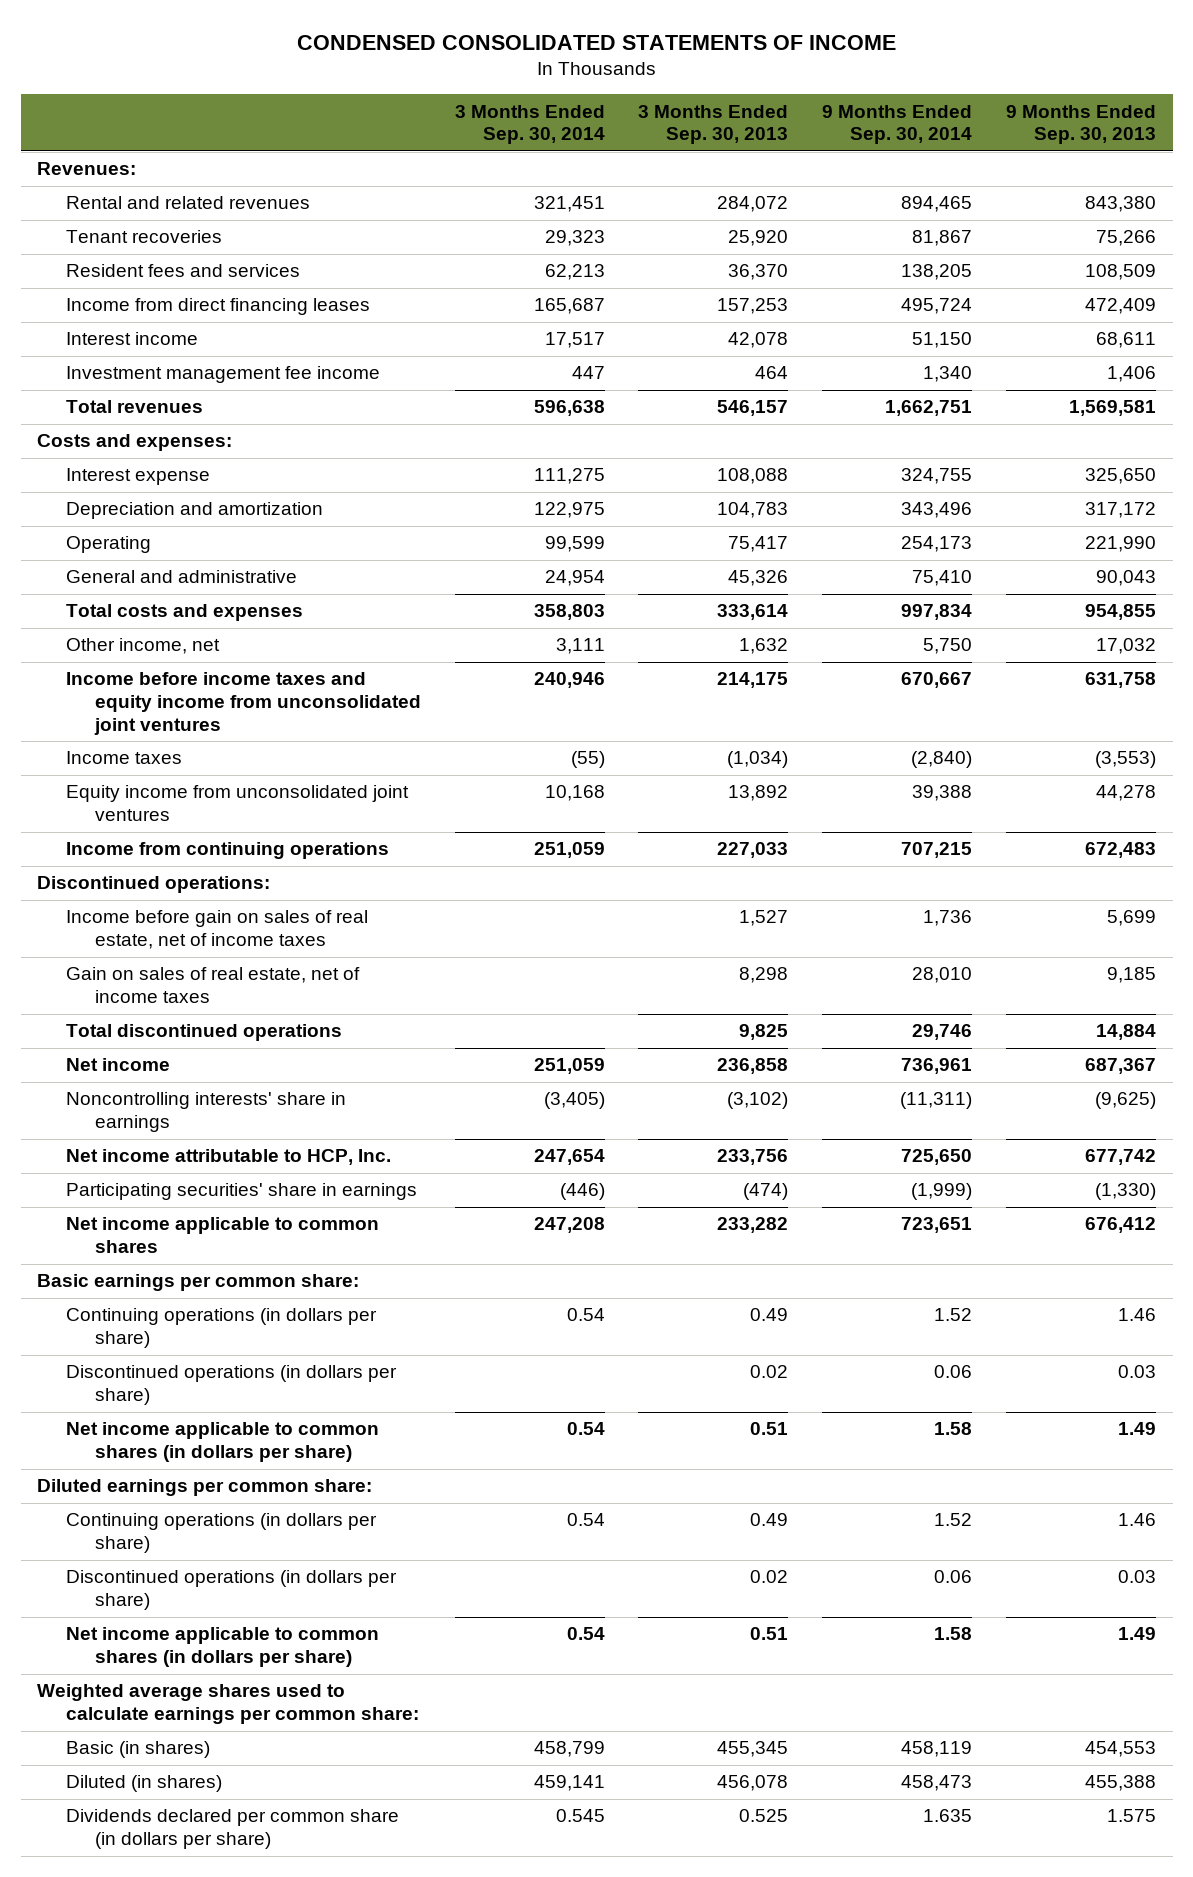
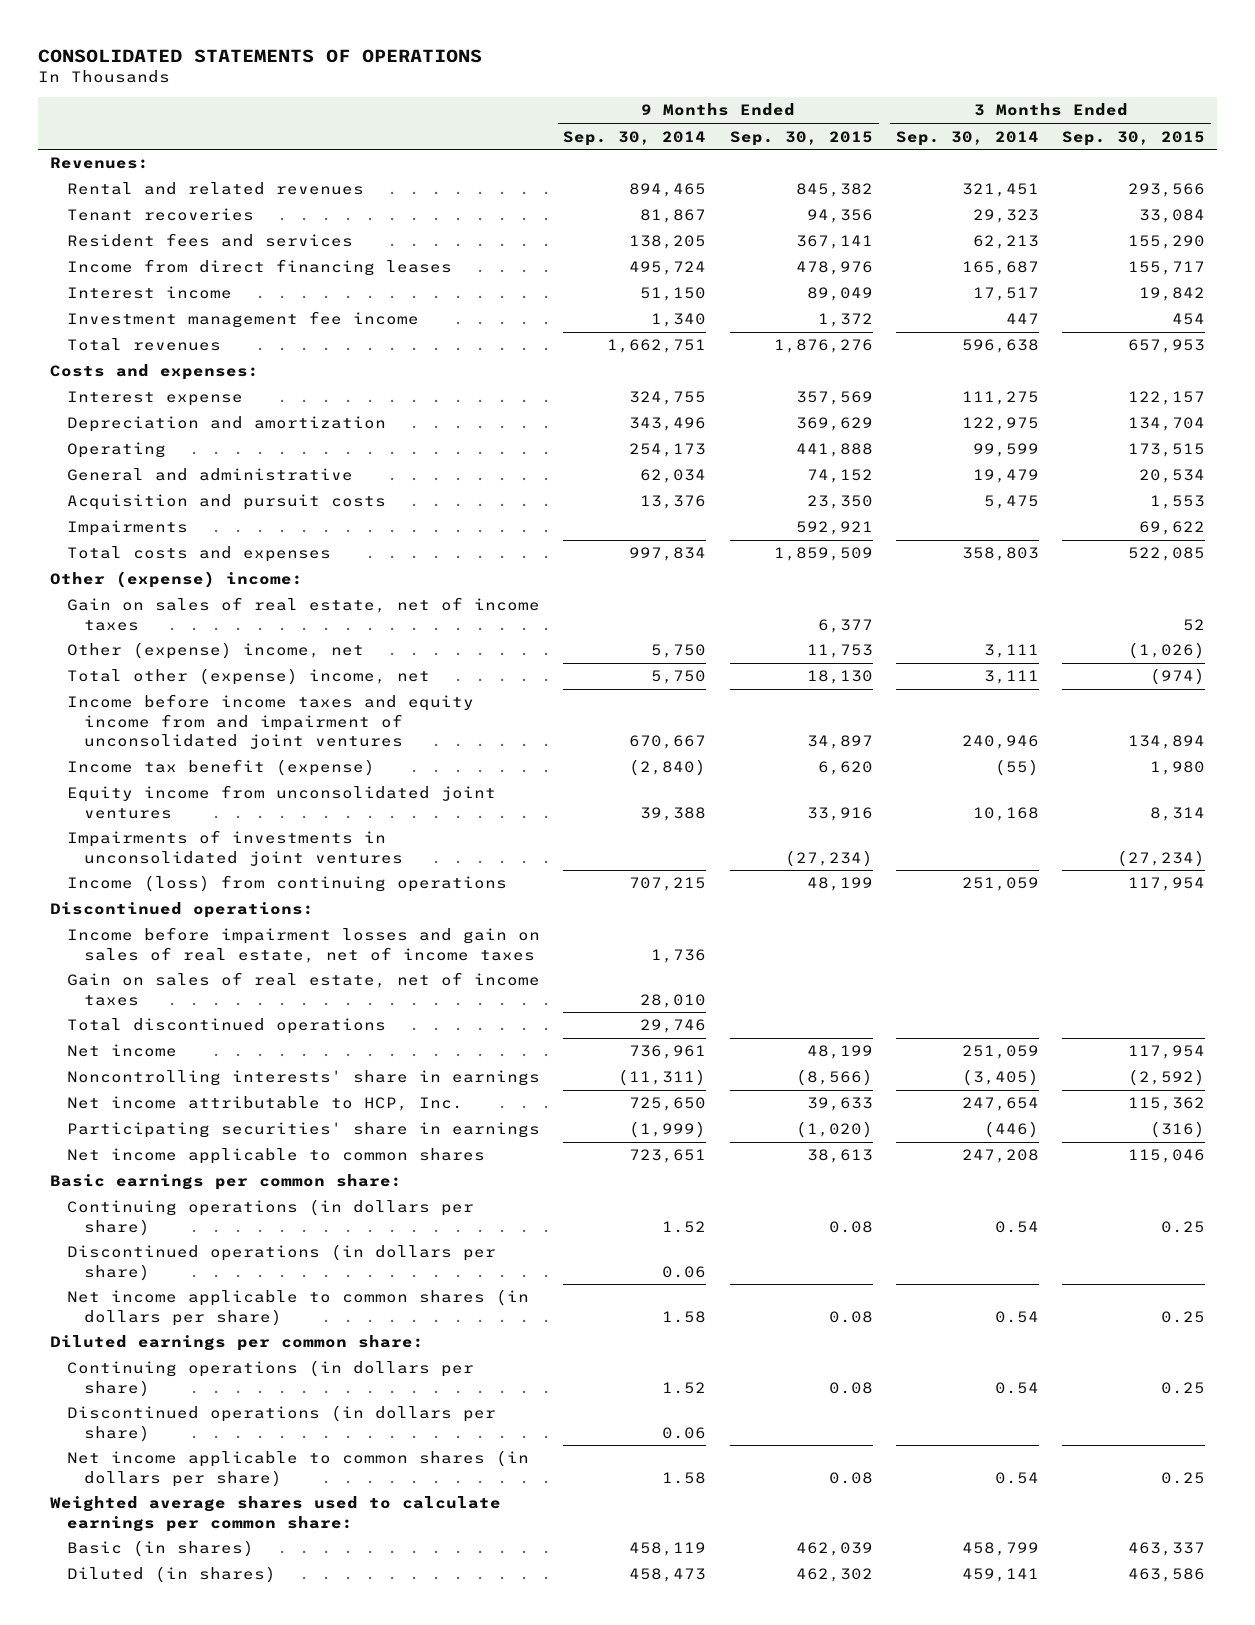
- CONDENSED CONSOLIDATED STATEMENTS OF INCOME
+ CONSOLIDATED STATEMENTS OF OPERATIONS
- | 3 Months Ended Sep. 30, 2014 | 3 Months Ended Sep. 30, 2013 | 9 Months Ended Sep. 30, 2014 | 9 Months Ended Sep. 30, 2013
+ | 9 Months Ended Sep. 30, 2014 | 9 Months Ended Sep. 30, 2015 | 3 Months Ended Sep. 30, 2014 | 3 Months Ended Sep. 30, 2015
- General and administrative | 24,954 | 45,326 | 75,410 | 90,043
+ General and administrative | 62,034 | 74,152 | 19,479 | 20,534
+ Acquisition and pursuit costs | 13,376 | 23,350 | 5,475 | 1,553
+ Impairments | | 592,921 | | 69,622
- Other income, net | 3,111 | 1,632 | 5,750 | 17,032
- Income before income taxes and equity income from unconsolidated joint ventures | 240,946 | 214,175 | 670,667 | 631,758
- Income taxes | (55) | (1,034) | (2,840) | (3,553)
+ Other (expense) income:
+ Gain on sales of real estate, net of income taxes | | 6,377 | | 52
+ Other (expense) income, net | 5,750 | 11,753 | 3,111 | (1,026)
+ Total other (expense) income, net | 5,750 | 18,130 | 3,111 | (974)
+ Income before income taxes and equity income from and impairment of unconsolidated joint ventures | 670,667 | 34,897 | 240,946 | 134,894
+ Income tax benefit (expense) | (2,840) | 6,620 | (55) | 1,980
- Income from continuing operations | 251,059 | 227,033 | 707,215 | 672,483
+ Impairments of investments in unconsolidated joint ventures | | (27,234) | | (27,234)
+ Income (loss) from continuing operations | 707,215 | 48,199 | 251,059 | 117,954
- Income before gain on sales of real estate, net of income taxes | | 1,527 | 1,736 | 5,699
+ Income before impairment losses and gain on sales of real estate, net of income taxes | 1,736 | | |
- Dividends declared per common share (in dollars per share) | 0.545 | 0.525 | 1.635 | 1.575

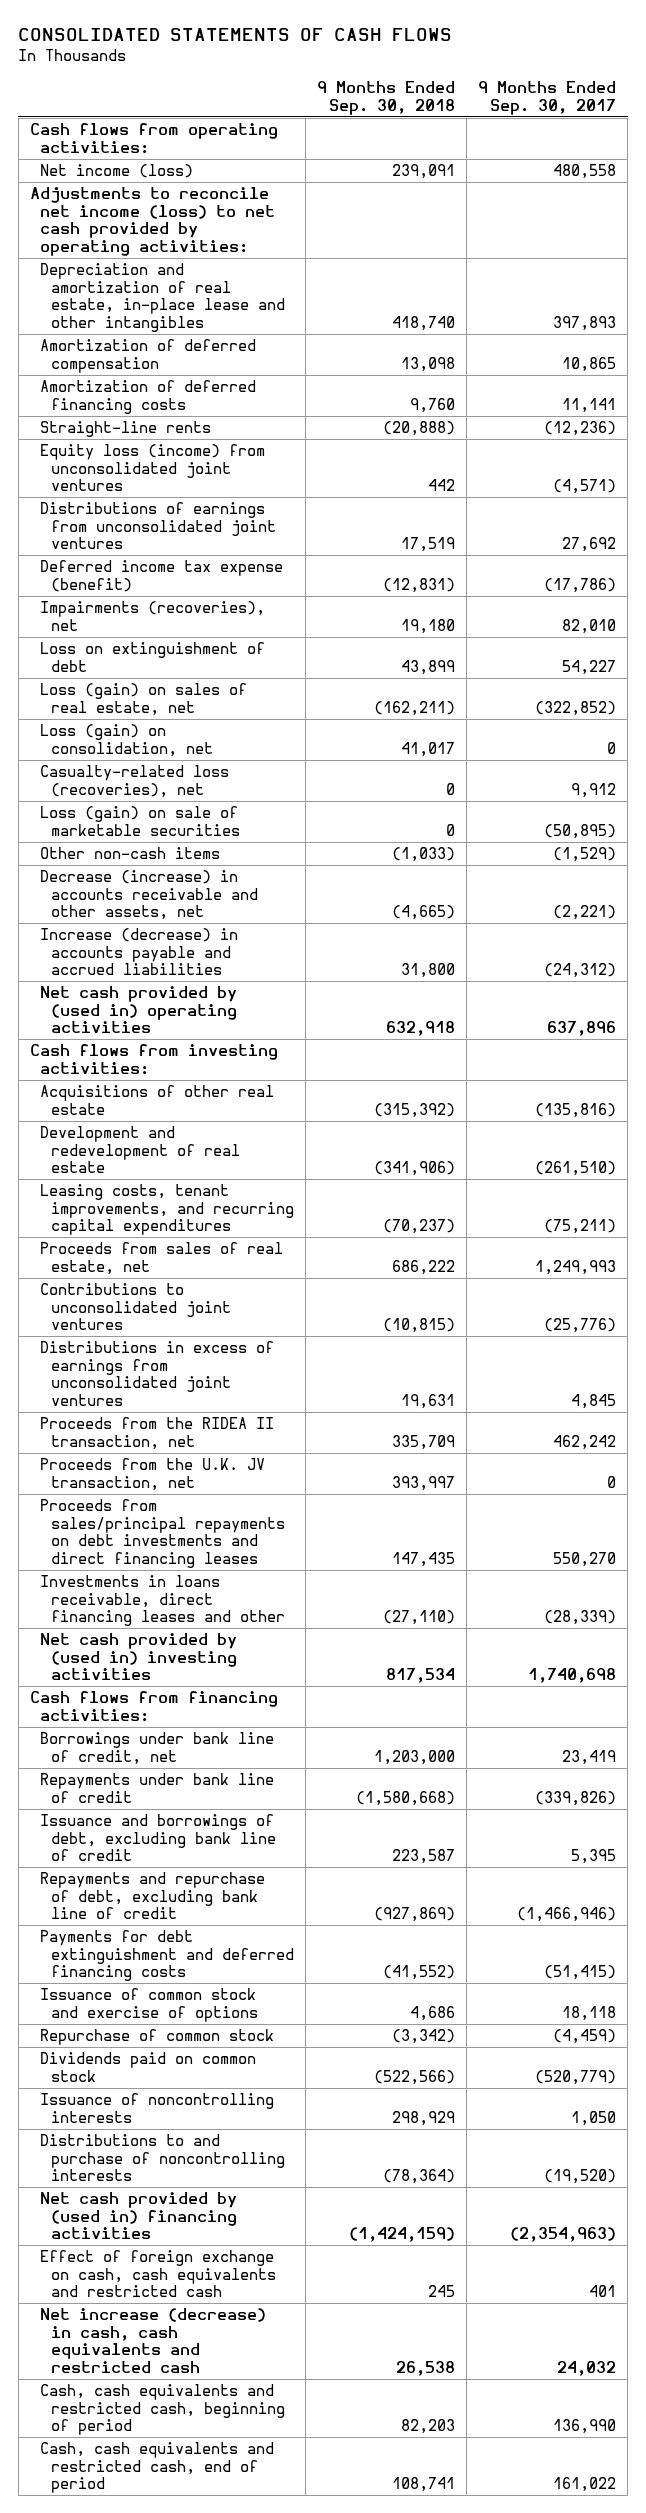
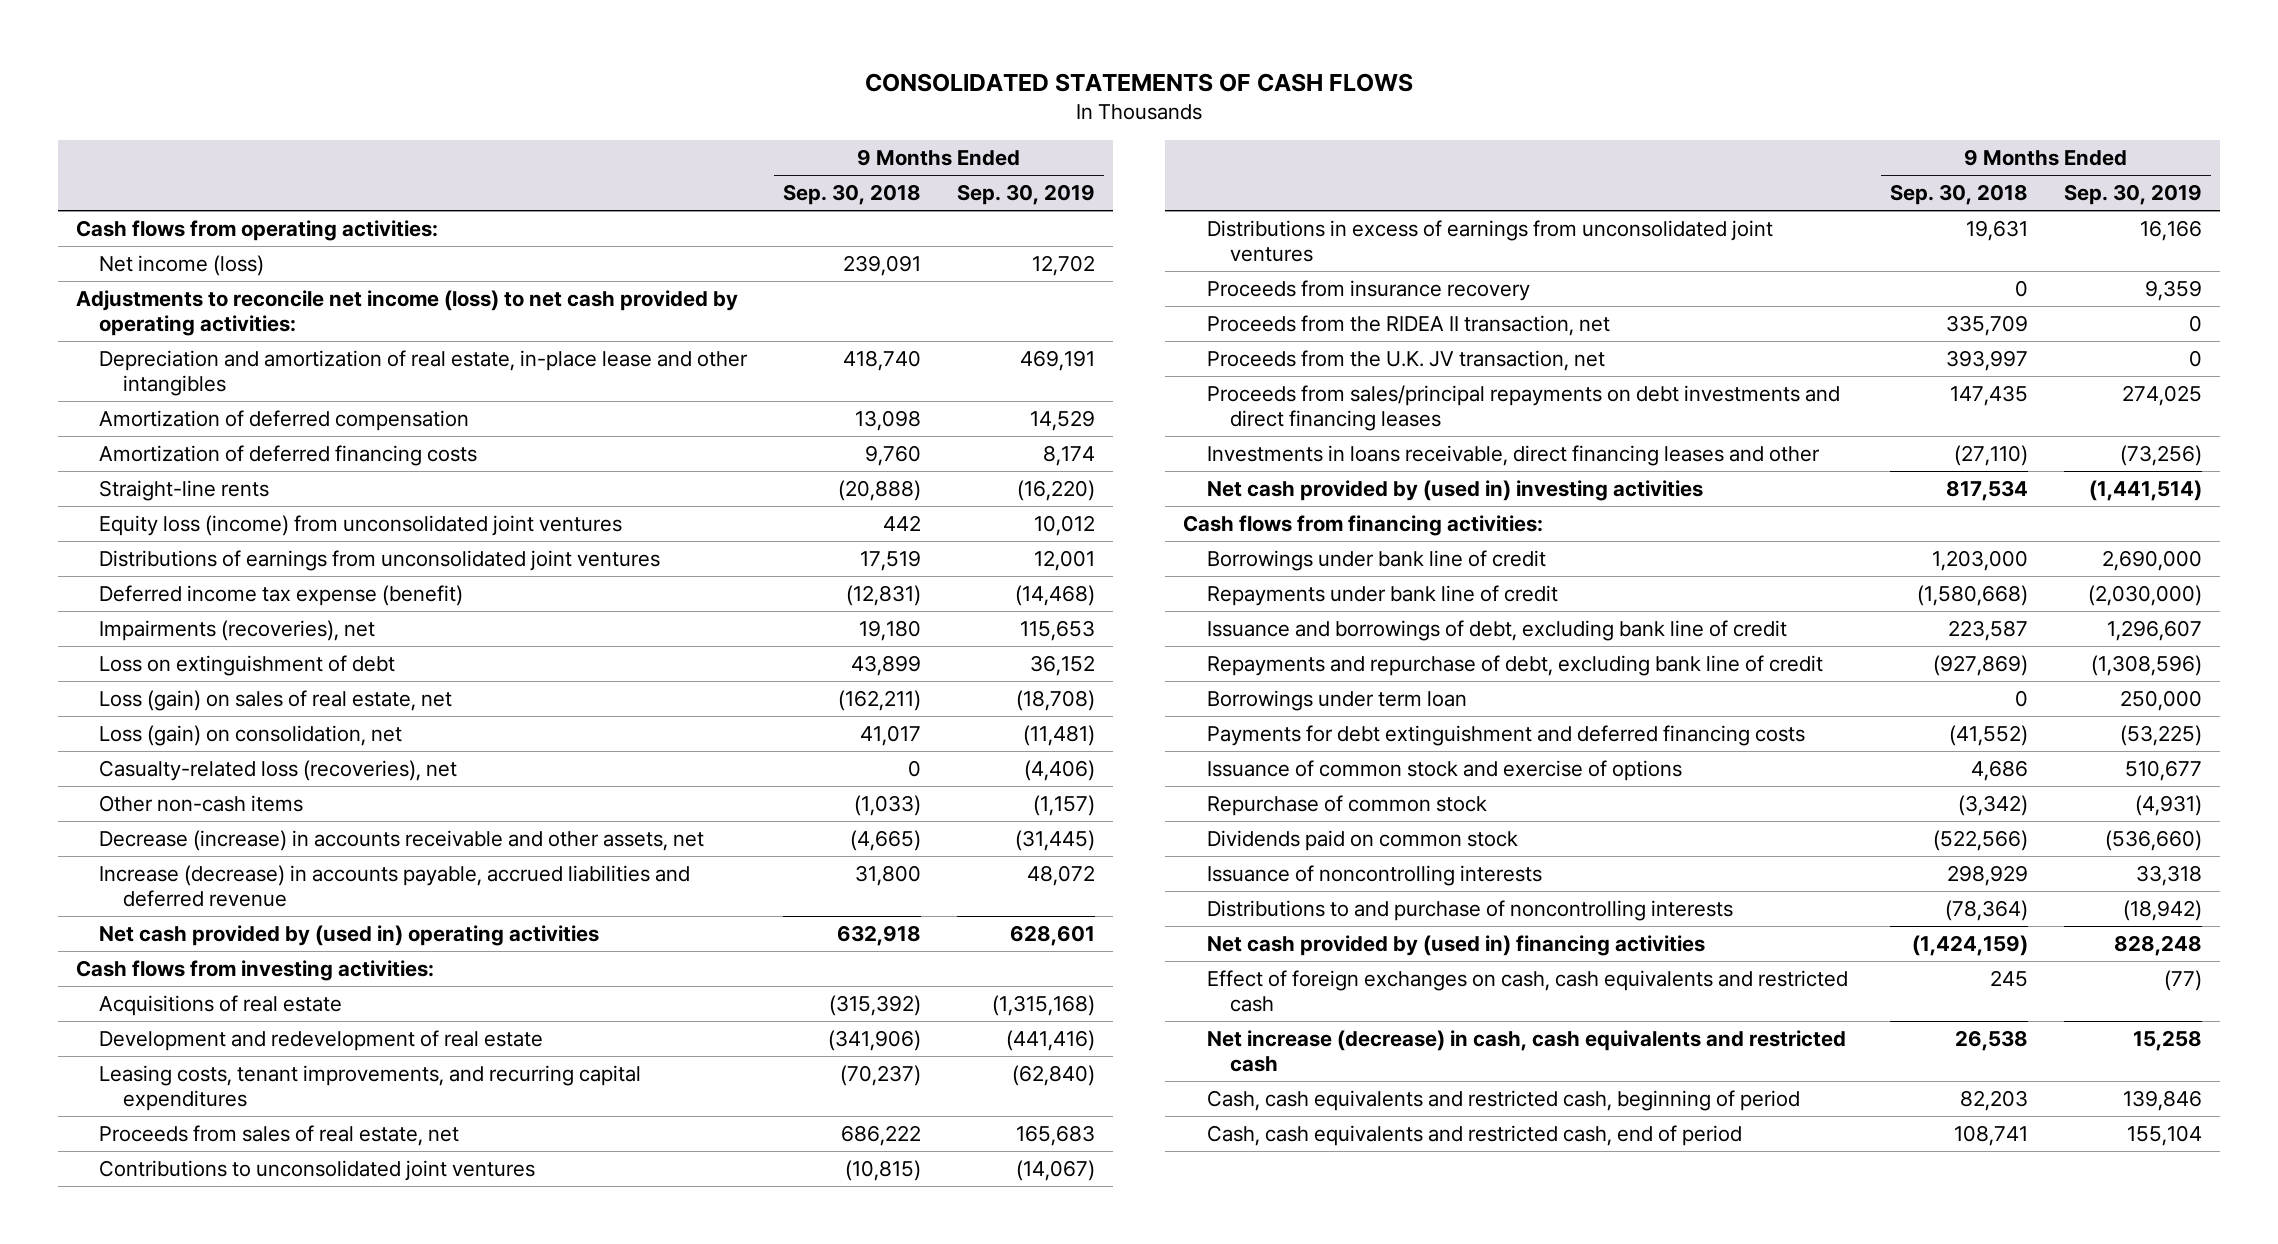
- | 9 Months Ended Sep. 30, 2018 | 9 Months Ended Sep. 30, 2017
+ | 9 Months Ended Sep. 30, 2018 | 9 Months Ended Sep. 30, 2019
- Loss (gain) on sale of marketable securities | 0 | (50,895)
- Increase (decrease) in accounts payable and accrued liabilities | 31,800 | (24,312)
+ Increase (decrease) in accounts payable, accrued liabilities and deferred revenue | 31,800 | 48,072
- Acquisitions of other real estate | (315,392) | (135,816)
+ Acquisitions of real estate | (315,392) | (1,315,168)
+ Proceeds from insurance recovery | 0 | 9,359
- Borrowings under bank line of credit, net | 1,203,000 | 23,419
+ Borrowings under bank line of credit | 1,203,000 | 2,690,000
+ Borrowings under term loan | 0 | 250,000
- Effect of foreign exchange on cash, cash equivalents and restricted cash | 245 | 401
+ Effect of foreign exchanges on cash, cash equivalents and restricted cash | 245 | (77)

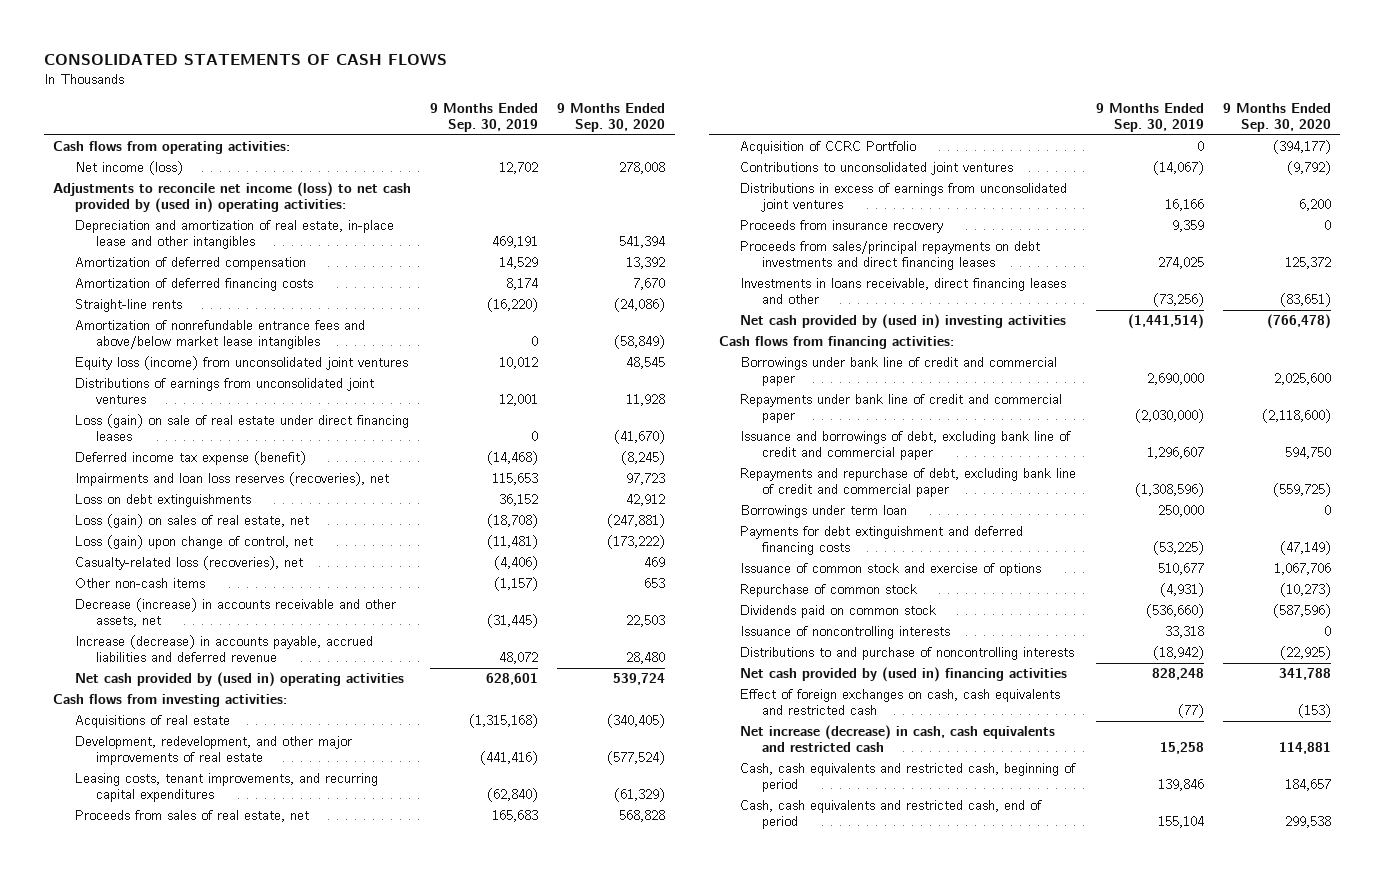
- | 9 Months Ended Sep. 30, 2018 | 9 Months Ended Sep. 30, 2019
+ | 9 Months Ended Sep. 30, 2019 | 9 Months Ended Sep. 30, 2020
- Adjustments to reconcile net income (loss) to net cash provided by operating activities:
+ Adjustments to reconcile net income (loss) to net cash provided by (used in) operating activities:
+ Amortization of nonrefundable entrance fees and above/below market lease intangibles | 0 | (58,849)
+ Loss (gain) on sale of real estate under direct financing leases | 0 | (41,670)
- Impairments (recoveries), net | 19,180 | 115,653
- Loss on extinguishment of debt | 43,899 | 36,152
+ Impairments and loan loss reserves (recoveries), net | 115,653 | 97,723
+ Loss on debt extinguishments | 36,152 | 42,912
- Loss (gain) on consolidation, net | 41,017 | (11,481)
+ Loss (gain) upon change of control, net | (11,481) | (173,222)
- Development and redevelopment of real estate | (341,906) | (441,416)
+ Development, redevelopment, and other major improvements of real estate | (441,416) | (577,524)
+ Acquisition of CCRC Portfolio | 0 | (394,177)
- Proceeds from the RIDEA II transaction, net | 335,709 | 0
- Proceeds from the U.K. JV transaction, net | 393,997 | 0
- Borrowings under bank line of credit | 1,203,000 | 2,690,000
- Repayments under bank line of credit | (1,580,668) | (2,030,000)
- Issuance and borrowings of debt, excluding bank line of credit | 223,587 | 1,296,607
- Repayments and repurchase of debt, excluding bank line of credit | (927,869) | (1,308,596)
+ Borrowings under bank line of credit and commercial paper | 2,690,000 | 2,025,600
+ Repayments under bank line of credit and commercial paper | (2,030,000) | (2,118,600)
+ Issuance and borrowings of debt, excluding bank line of credit and commercial paper | 1,296,607 | 594,750
+ Repayments and repurchase of debt, excluding bank line of credit and commercial paper | (1,308,596) | (559,725)

